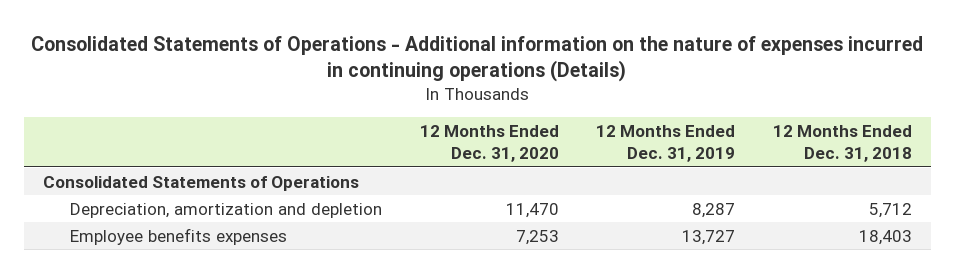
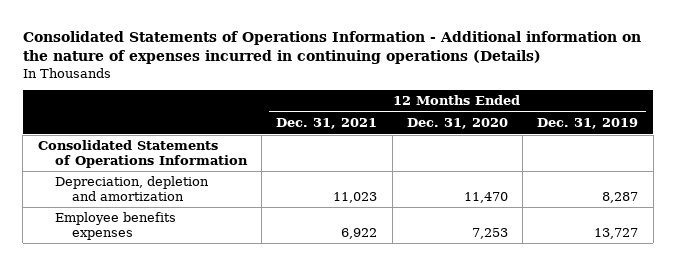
- Consolidated Statements of Operations - Additional information on the nature of expenses incurred in continuing operations (Details)
+ Consolidated Statements of Operations Information - Additional information on the nature of expenses incurred in continuing operations (Details)
- | 12 Months Ended Dec. 31, 2020 | 12 Months Ended Dec. 31, 2019 | 12 Months Ended Dec. 31, 2018
+ | 12 Months Ended Dec. 31, 2021 | 12 Months Ended Dec. 31, 2020 | 12 Months Ended Dec. 31, 2019
- Consolidated Statements of Operations
- Depreciation, amortization and depletion | 11,470 | 8,287 | 5,712
+ Consolidated Statements of Operations Information
+ Depreciation, depletion and amortization | 11,023 | 11,470 | 8,287

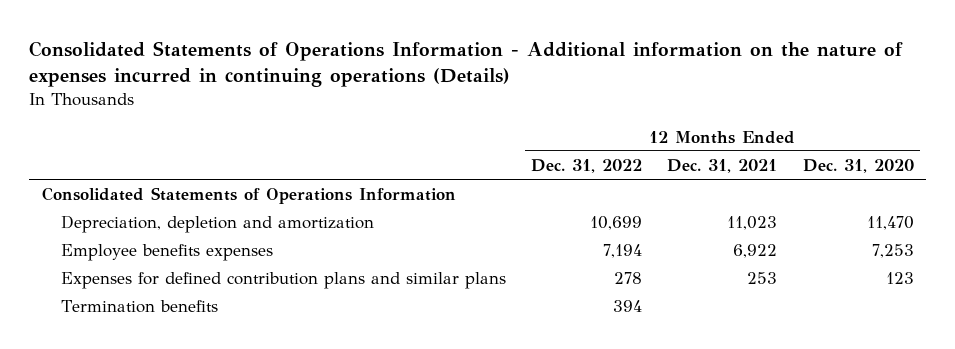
- | 12 Months Ended Dec. 31, 2021 | 12 Months Ended Dec. 31, 2020 | 12 Months Ended Dec. 31, 2019
+ | 12 Months Ended Dec. 31, 2022 | 12 Months Ended Dec. 31, 2021 | 12 Months Ended Dec. 31, 2020
+ Expenses for defined contribution plans and similar plans | 278 | 253 | 123
+ Termination benefits | 394 | |

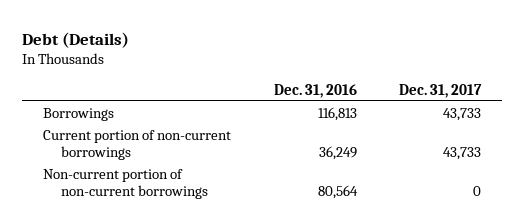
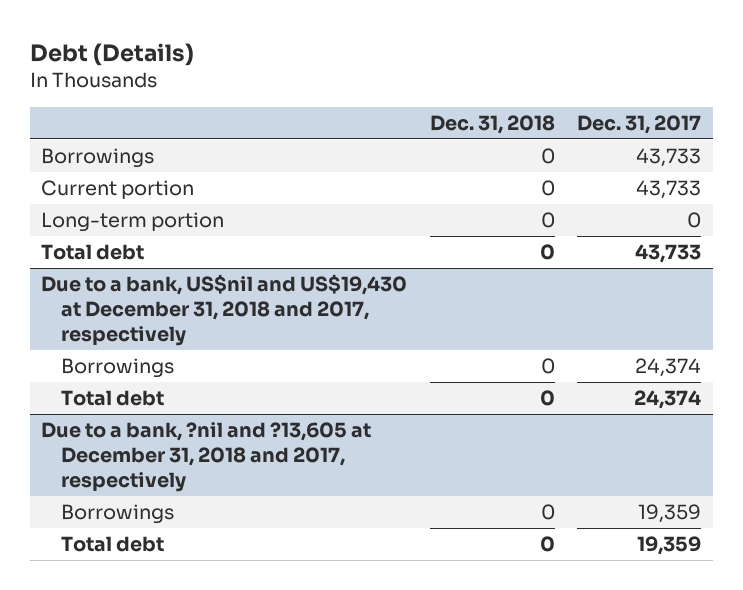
- | Dec. 31, 2016 | Dec. 31, 2017
+ | Dec. 31, 2018 | Dec. 31, 2017
- Current portion of non-current borrowings | 36,249 | 43,733
- Non-current portion of non-current borrowings | 80,564 | 0
+ Current portion | 0 | 43,733
+ Long-term portion | 0 | 0
+ Total debt | 0 | 43,733
+ Due to a bank, US$nil and US$19,430 at December 31, 2018 and 2017, respectively
+ Borrowings | 0 | 24,374
+ Total debt | 0 | 24,374
+ Due to a bank, ?nil and ?13,605 at December 31, 2018 and 2017, respectively
+ Borrowings | 0 | 19,359
+ Total debt | 0 | 19,359

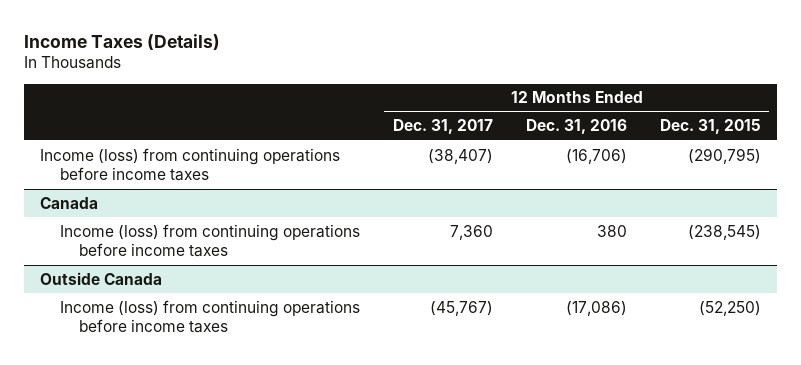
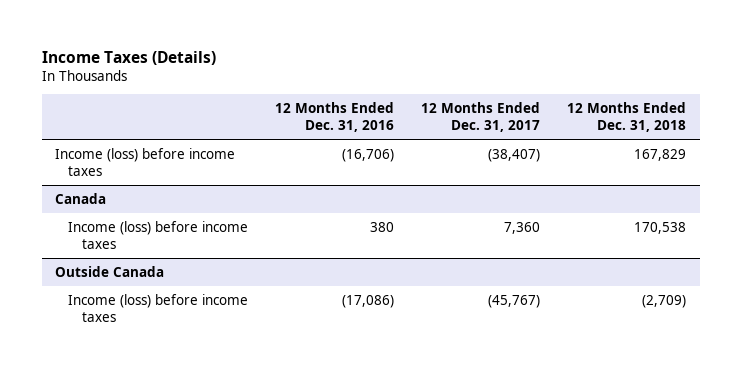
- | 12 Months Ended Dec. 31, 2017 | 12 Months Ended Dec. 31, 2016 | 12 Months Ended Dec. 31, 2015
+ | 12 Months Ended Dec. 31, 2016 | 12 Months Ended Dec. 31, 2017 | 12 Months Ended Dec. 31, 2018
- Income (loss) from continuing operations before income taxes | (38,407) | (16,706) | (290,795)
+ Income (loss) before income taxes | (16,706) | (38,407) | 167,829
@ Canada
- Income (loss) from continuing operations before income taxes | 7,360 | 380 | (238,545)
+ Income (loss) before income taxes | 380 | 7,360 | 170,538
@ Outside Canada
- Income (loss) from continuing operations before income taxes | (45,767) | (17,086) | (52,250)
+ Income (loss) before income taxes | (17,086) | (45,767) | (2,709)

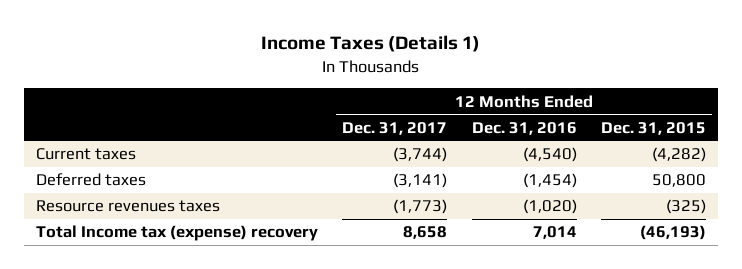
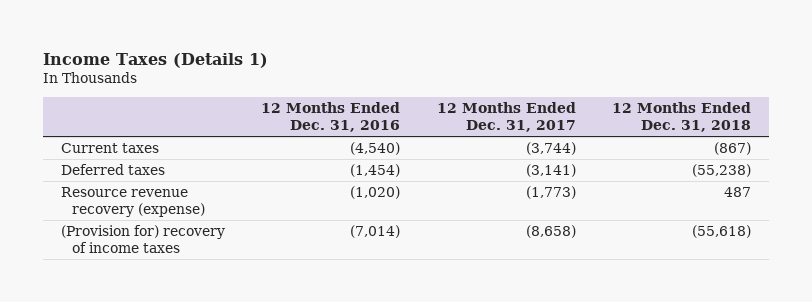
- | 12 Months Ended Dec. 31, 2017 | 12 Months Ended Dec. 31, 2016 | 12 Months Ended Dec. 31, 2015
+ | 12 Months Ended Dec. 31, 2016 | 12 Months Ended Dec. 31, 2017 | 12 Months Ended Dec. 31, 2018
- Resource revenues taxes | (1,773) | (1,020) | (325)
- Total Income tax (expense) recovery | 8,658 | 7,014 | (46,193)
+ Resource revenue recovery (expense) | (1,020) | (1,773) | 487
+ (Provision for) recovery of income taxes | (7,014) | (8,658) | (55,618)

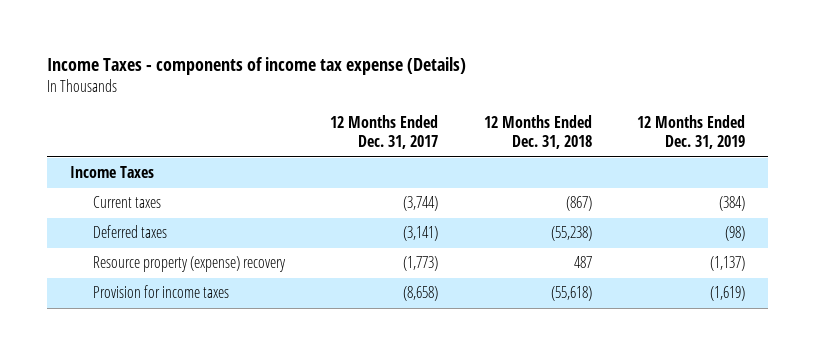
- Income Taxes (Details 1)
+ Income Taxes - components of income tax expense (Details)
- | 12 Months Ended Dec. 31, 2016 | 12 Months Ended Dec. 31, 2017 | 12 Months Ended Dec. 31, 2018
+ | 12 Months Ended Dec. 31, 2017 | 12 Months Ended Dec. 31, 2018 | 12 Months Ended Dec. 31, 2019
+ Income Taxes
- Resource revenue recovery (expense) | (1,020) | (1,773) | 487
- (Provision for) recovery of income taxes | (7,014) | (8,658) | (55,618)
+ Resource property (expense) recovery | (1,773) | 487 | (1,137)
+ Provision for income taxes | (8,658) | (55,618) | (1,619)

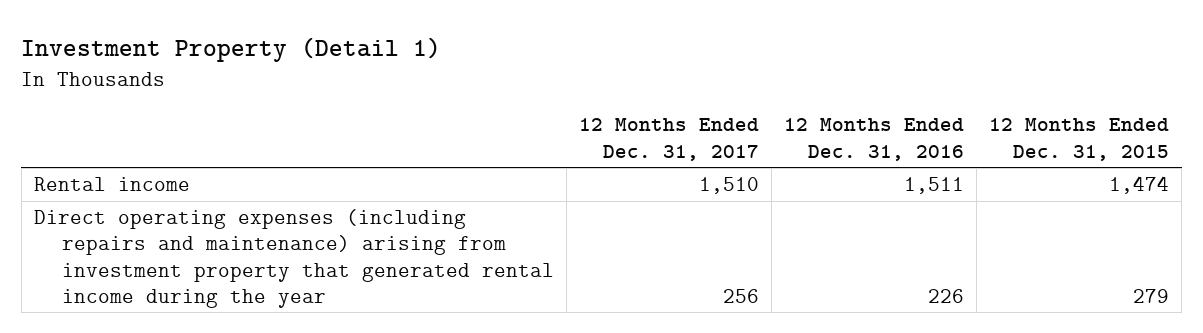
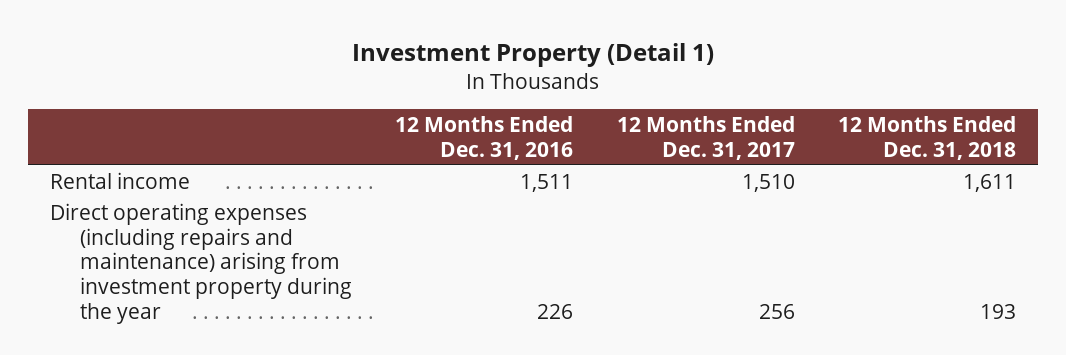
- | 12 Months Ended Dec. 31, 2017 | 12 Months Ended Dec. 31, 2016 | 12 Months Ended Dec. 31, 2015
+ | 12 Months Ended Dec. 31, 2016 | 12 Months Ended Dec. 31, 2017 | 12 Months Ended Dec. 31, 2018
- Direct operating expenses (including repairs and maintenance) arising from investment property that generated rental income during the year | 256 | 226 | 279
+ Direct operating expenses (including repairs and maintenance) arising from investment property during the year | 226 | 256 | 193

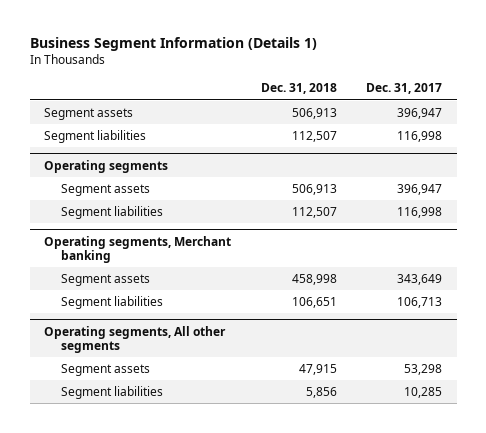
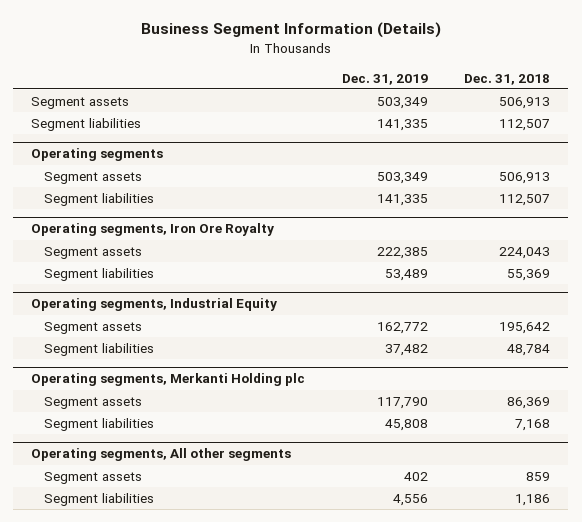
- Business Segment Information (Details 1)
+ Business Segment Information (Details)
- | Dec. 31, 2018 | Dec. 31, 2017
+ | Dec. 31, 2019 | Dec. 31, 2018
- Operating segments, Merchant banking
- Segment assets | 458,998 | 343,649
- Segment liabilities | 106,651 | 106,713
+ Operating segments, Iron Ore Royalty
+ Segment assets | 222,385 | 224,043
+ Segment liabilities | 53,489 | 55,369
+ Operating segments, Industrial Equity
+ Segment assets | 162,772 | 195,642
+ Segment liabilities | 37,482 | 48,784
+ Operating segments, Merkanti Holding plc
+ Segment assets | 117,790 | 86,369
+ Segment liabilities | 45,808 | 7,168
@ Operating segments, All other segments
- Segment assets | 47,915 | 53,298
- Segment liabilities | 5,856 | 10,285
+ Segment assets | 402 | 859
+ Segment liabilities | 4,556 | 1,186

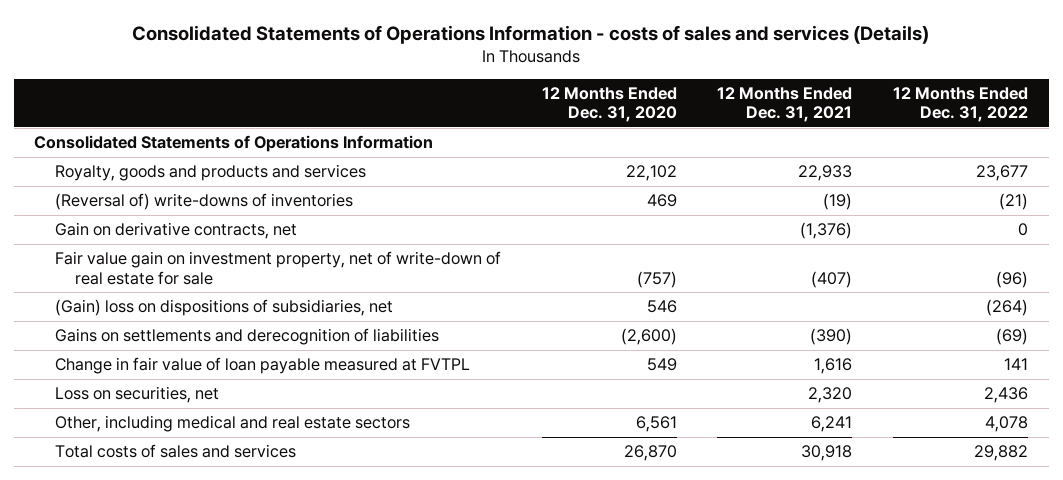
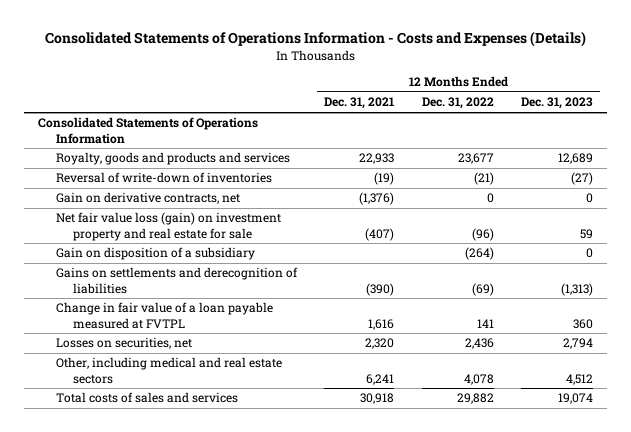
- Consolidated Statements of Operations Information - costs of sales and services (Details)
+ Consolidated Statements of Operations Information - Costs and Expenses (Details)
- | 12 Months Ended Dec. 31, 2020 | 12 Months Ended Dec. 31, 2021 | 12 Months Ended Dec. 31, 2022
+ | 12 Months Ended Dec. 31, 2021 | 12 Months Ended Dec. 31, 2022 | 12 Months Ended Dec. 31, 2023
- (Reversal of) write-downs of inventories | 469 | (19) | (21)
+ Reversal of write-down of inventories | (19) | (21) | (27)
- Fair value gain on investment property, net of write-down of real estate for sale | (757) | (407) | (96)
- (Gain) loss on dispositions of subsidiaries, net | 546 | | (264)
+ Net fair value loss (gain) on investment property and real estate for sale | (407) | (96) | 59
+ Gain on disposition of a subsidiary | | (264) | 0
- Change in fair value of loan payable measured at FVTPL | 549 | 1,616 | 141
- Loss on securities, net | | 2,320 | 2,436
+ Change in fair value of a loan payable measured at FVTPL | 1,616 | 141 | 360
+ Losses on securities, net | 2,320 | 2,436 | 2,794

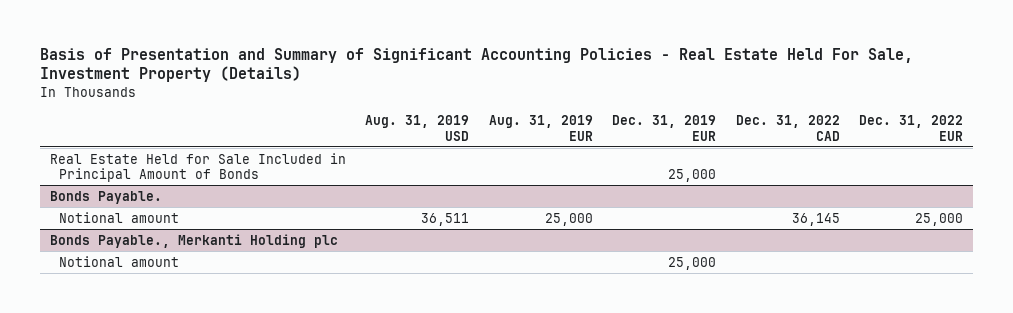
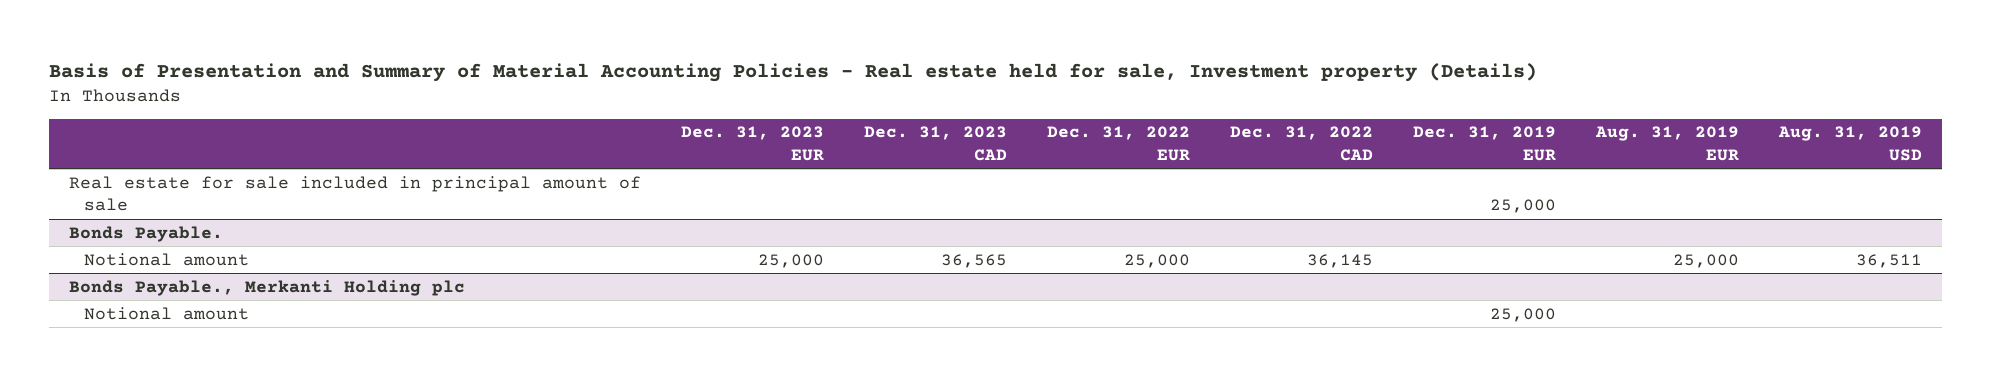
- Basis of Presentation and Summary of Significant Accounting Policies - Real Estate Held For Sale, Investment Property (Details)
+ Basis of Presentation and Summary of Material Accounting Policies - Real estate held for sale, Investment property (Details)
- | Aug. 31, 2019 USD | Aug. 31, 2019 EUR | Dec. 31, 2019 EUR | Dec. 31, 2022 CAD | Dec. 31, 2022 EUR
+ | Dec. 31, 2023 EUR | Dec. 31, 2023 CAD | Dec. 31, 2022 EUR | Dec. 31, 2022 CAD | Dec. 31, 2019 EUR | Aug. 31, 2019 EUR | Aug. 31, 2019 USD
- Real Estate Held for Sale Included in Principal Amount of Bonds | | | 25,000 | |
+ Real estate for sale included in principal amount of sale | | | | | 25,000 | |

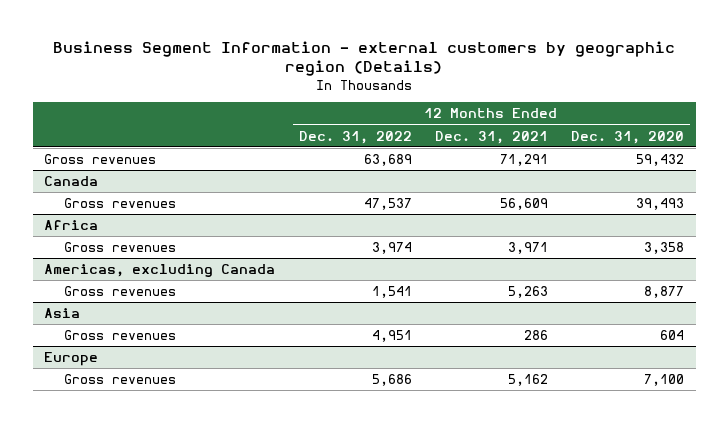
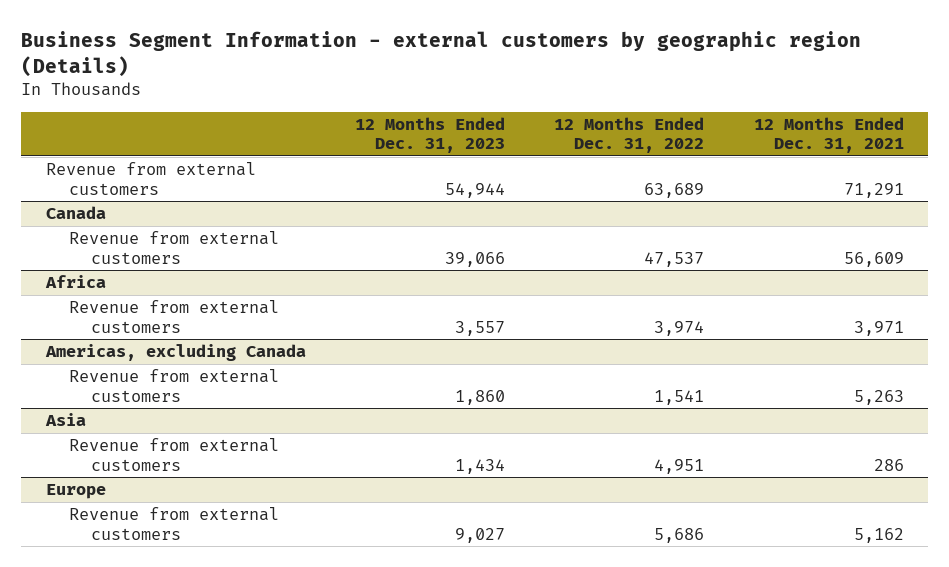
- | 12 Months Ended Dec. 31, 2022 | 12 Months Ended Dec. 31, 2021 | 12 Months Ended Dec. 31, 2020
+ | 12 Months Ended Dec. 31, 2023 | 12 Months Ended Dec. 31, 2022 | 12 Months Ended Dec. 31, 2021
- Gross revenues | 63,689 | 71,291 | 59,432
+ Revenue from external customers | 54,944 | 63,689 | 71,291
@ Canada
- Gross revenues | 47,537 | 56,609 | 39,493
+ Revenue from external customers | 39,066 | 47,537 | 56,609
@ Africa
- Gross revenues | 3,974 | 3,971 | 3,358
+ Revenue from external customers | 3,557 | 3,974 | 3,971
@ Americas, excluding Canada
- Gross revenues | 1,541 | 5,263 | 8,877
+ Revenue from external customers | 1,860 | 1,541 | 5,263
@ Asia
- Gross revenues | 4,951 | 286 | 604
+ Revenue from external customers | 1,434 | 4,951 | 286
@ Europe
- Gross revenues | 5,686 | 5,162 | 7,100
+ Revenue from external customers | 9,027 | 5,686 | 5,162

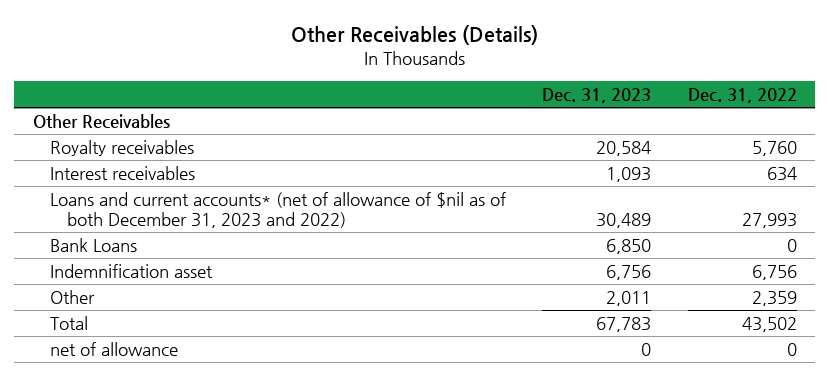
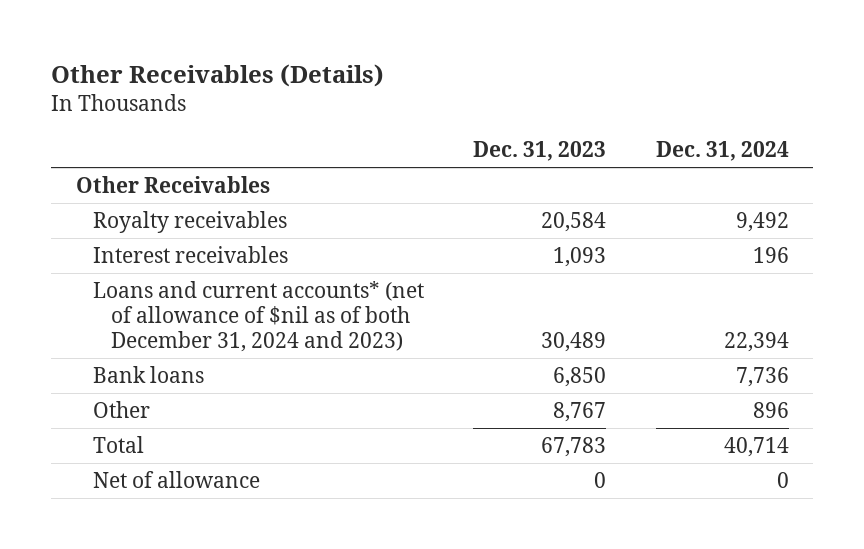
- | Dec. 31, 2023 | Dec. 31, 2022
+ | Dec. 31, 2023 | Dec. 31, 2024
- Loans and current accounts* (net of allowance of $nil as of both December 31, 2023 and 2022) | 30,489 | 27,993
- Bank Loans | 6,850 | 0
- Indemnification asset | 6,756 | 6,756
- Other | 2,011 | 2,359
+ Loans and current accounts* (net of allowance of $nil as of both December 31, 2024 and 2023) | 30,489 | 22,394
+ Bank loans | 6,850 | 7,736
+ Other | 8,767 | 896
- net of allowance | 0 | 0
+ Net of allowance | 0 | 0

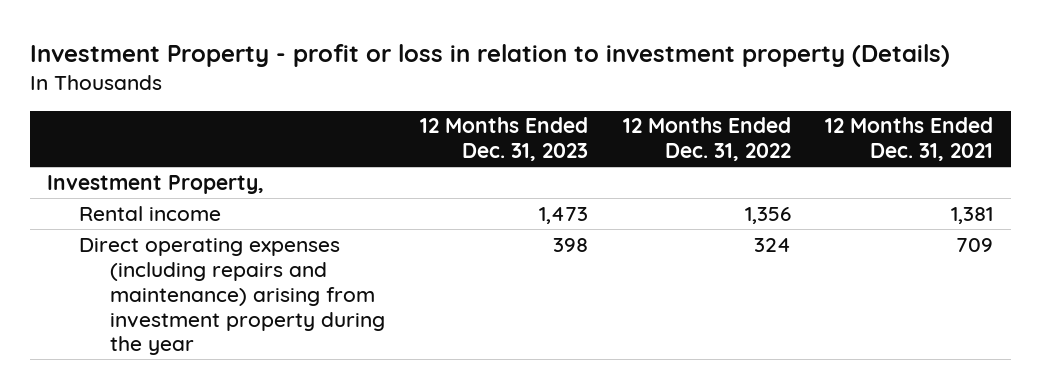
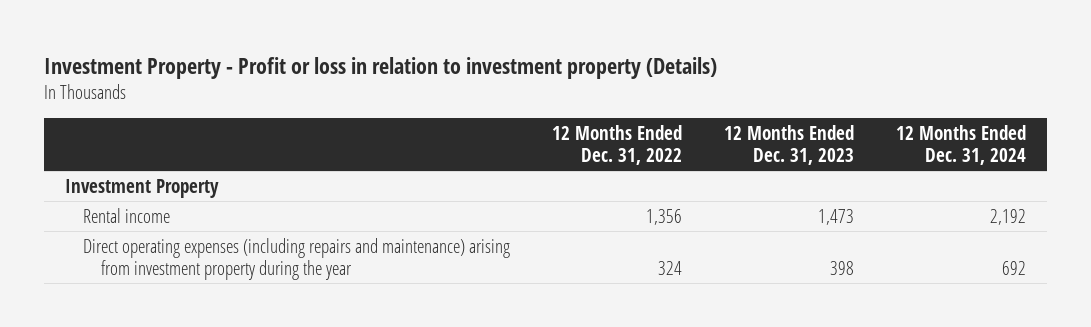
- Investment Property - profit or loss in relation to investment property (Details)
+ Investment Property - Profit or loss in relation to investment property (Details)
- | 12 Months Ended Dec. 31, 2023 | 12 Months Ended Dec. 31, 2022 | 12 Months Ended Dec. 31, 2021
+ | 12 Months Ended Dec. 31, 2022 | 12 Months Ended Dec. 31, 2023 | 12 Months Ended Dec. 31, 2024
- Investment Property,
+ Investment Property

